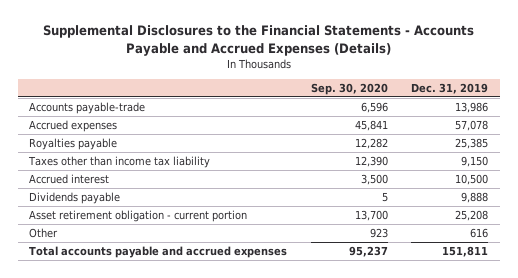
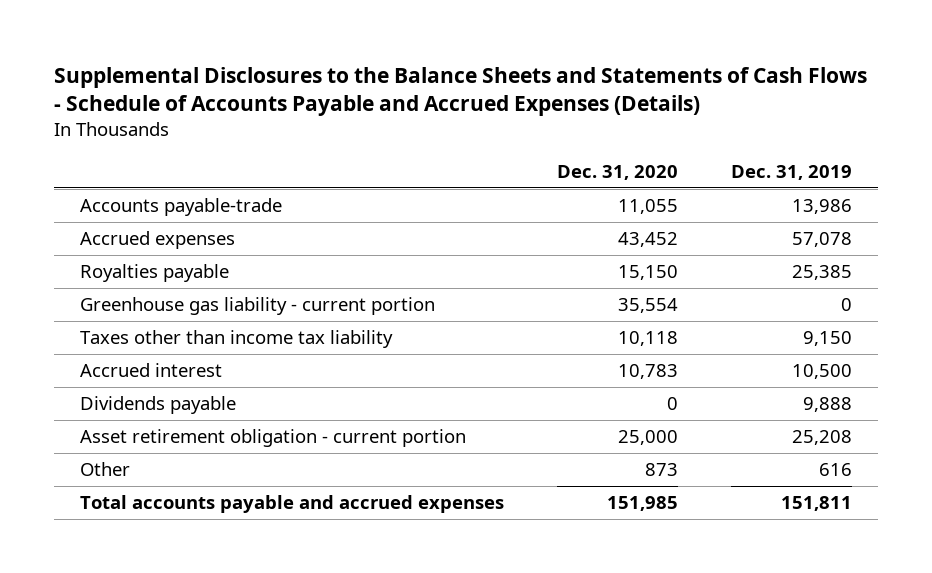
- Supplemental Disclosures to the Financial Statements - Accounts Payable and Accrued Expenses (Details)
+ Supplemental Disclosures to the Balance Sheets and Statements of Cash Flows - Schedule of Accounts Payable and Accrued Expenses (Details)
- | Sep. 30, 2020 | Dec. 31, 2019
+ | Dec. 31, 2020 | Dec. 31, 2019
+ Greenhouse gas liability - current portion | 35,554 | 0

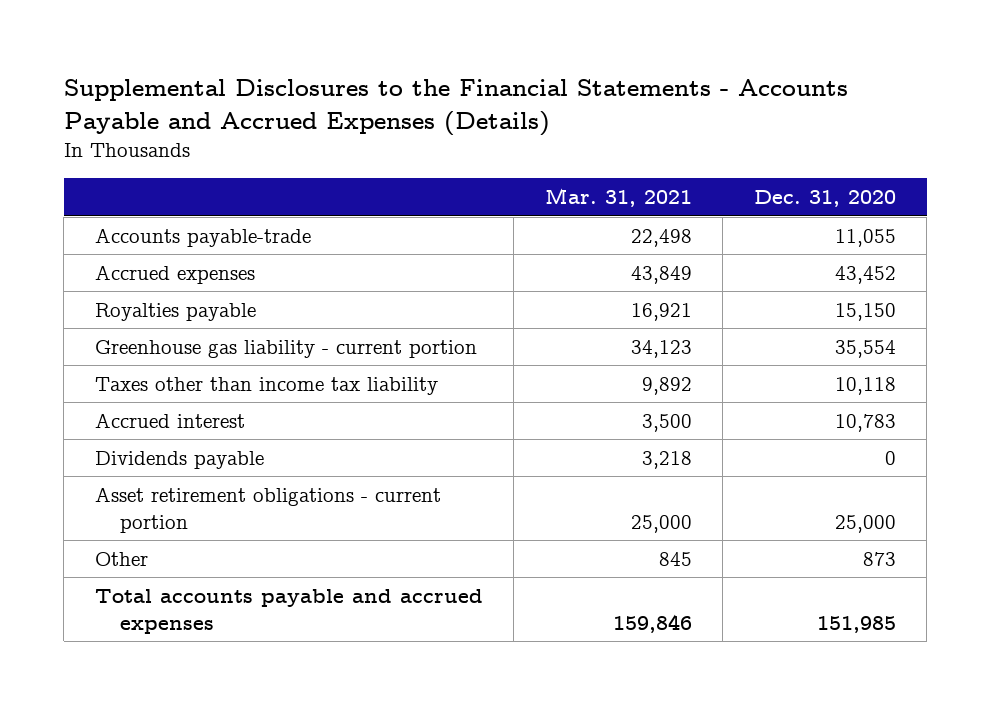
- Supplemental Disclosures to the Balance Sheets and Statements of Cash Flows - Schedule of Accounts Payable and Accrued Expenses (Details)
+ Supplemental Disclosures to the Financial Statements - Accounts Payable and Accrued Expenses (Details)
- | Dec. 31, 2020 | Dec. 31, 2019
+ | Mar. 31, 2021 | Dec. 31, 2020
- Asset retirement obligation - current portion | 25,000 | 25,208
+ Asset retirement obligations - current portion | 25,000 | 25,000

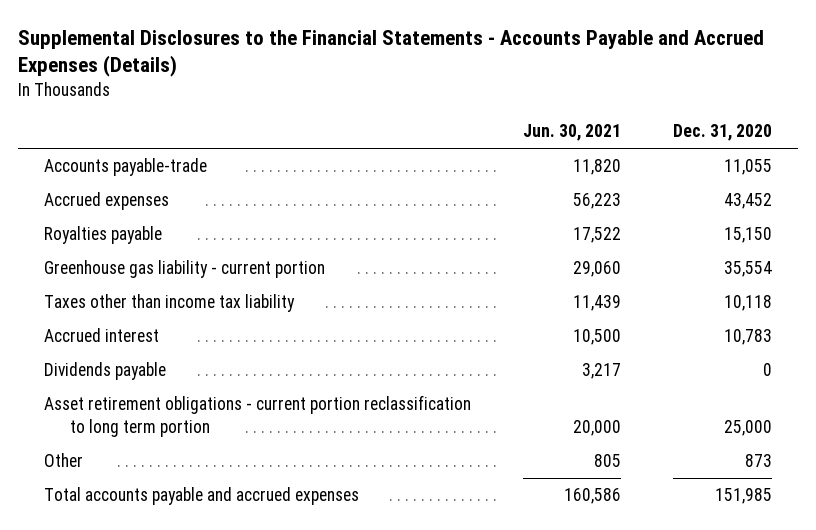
- | Mar. 31, 2021 | Dec. 31, 2020
+ | Jun. 30, 2021 | Dec. 31, 2020
- Asset retirement obligations - current portion | 25,000 | 25,000
+ Asset retirement obligations - current portion reclassification to long term portion | 20,000 | 25,000

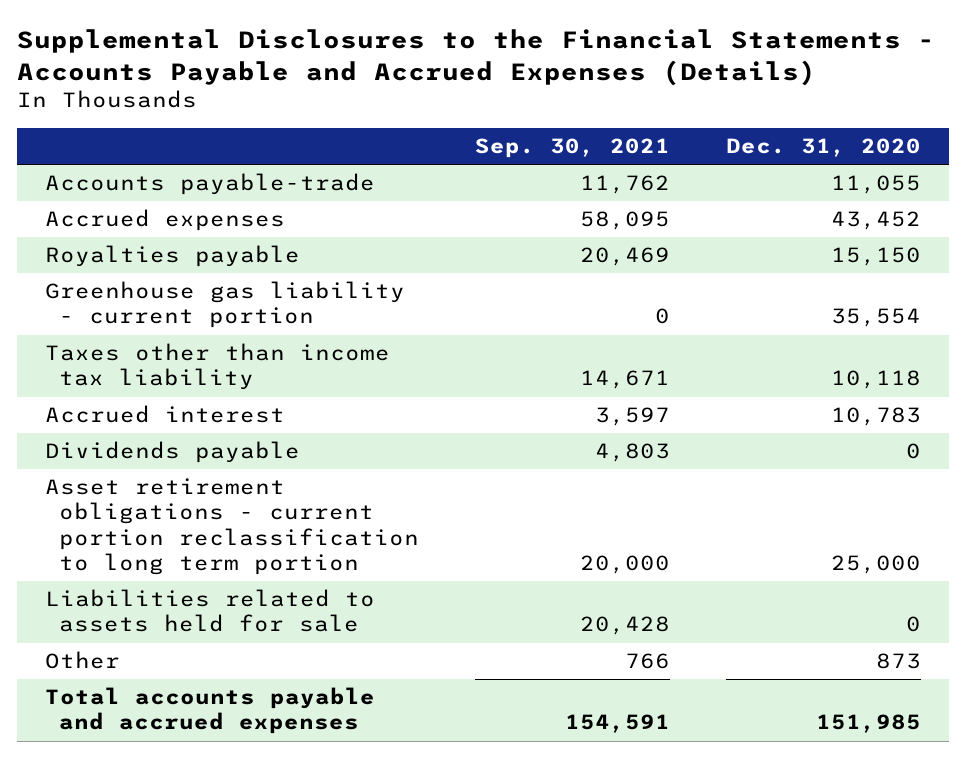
- | Jun. 30, 2021 | Dec. 31, 2020
+ | Sep. 30, 2021 | Dec. 31, 2020
+ Liabilities related to assets held for sale | 20,428 | 0

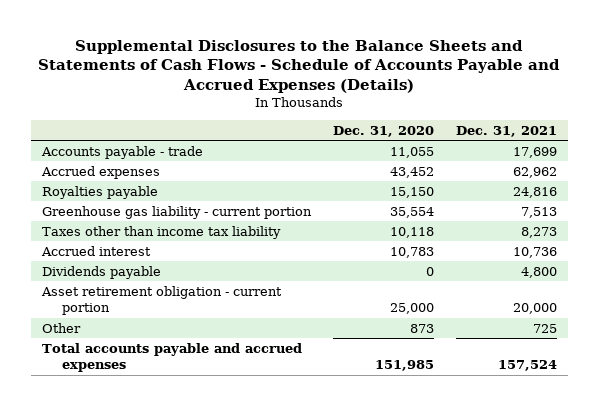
- Supplemental Disclosures to the Financial Statements - Accounts Payable and Accrued Expenses (Details)
+ Supplemental Disclosures to the Balance Sheets and Statements of Cash Flows - Schedule of Accounts Payable and Accrued Expenses (Details)
- | Sep. 30, 2021 | Dec. 31, 2020
+ | Dec. 31, 2020 | Dec. 31, 2021
- Accounts payable-trade | 11,762 | 11,055
+ Accounts payable - trade | 11,055 | 17,699
- Asset retirement obligations - current portion reclassification to long term portion | 20,000 | 25,000
- Liabilities related to assets held for sale | 20,428 | 0
+ Asset retirement obligation - current portion | 25,000 | 20,000

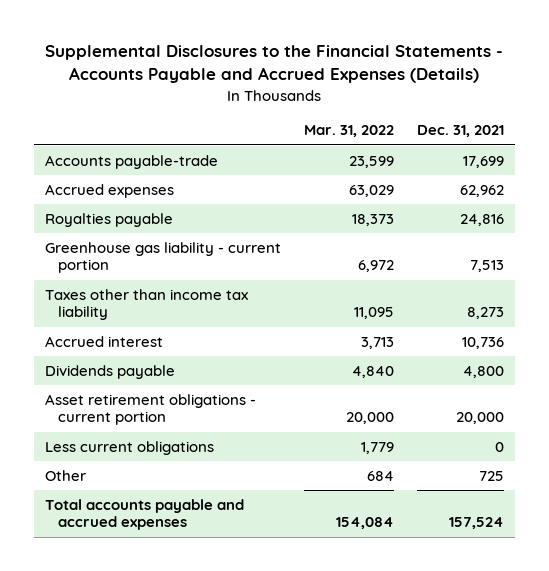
- Supplemental Disclosures to the Balance Sheets and Statements of Cash Flows - Schedule of Accounts Payable and Accrued Expenses (Details)
+ Supplemental Disclosures to the Financial Statements - Accounts Payable and Accrued Expenses (Details)
- | Dec. 31, 2020 | Dec. 31, 2021
+ | Mar. 31, 2022 | Dec. 31, 2021
- Accounts payable - trade | 11,055 | 17,699
+ Accounts payable-trade | 23,599 | 17,699
- Asset retirement obligation - current portion | 25,000 | 20,000
+ Asset retirement obligations - current portion | 20,000 | 20,000
+ Less current obligations | 1,779 | 0

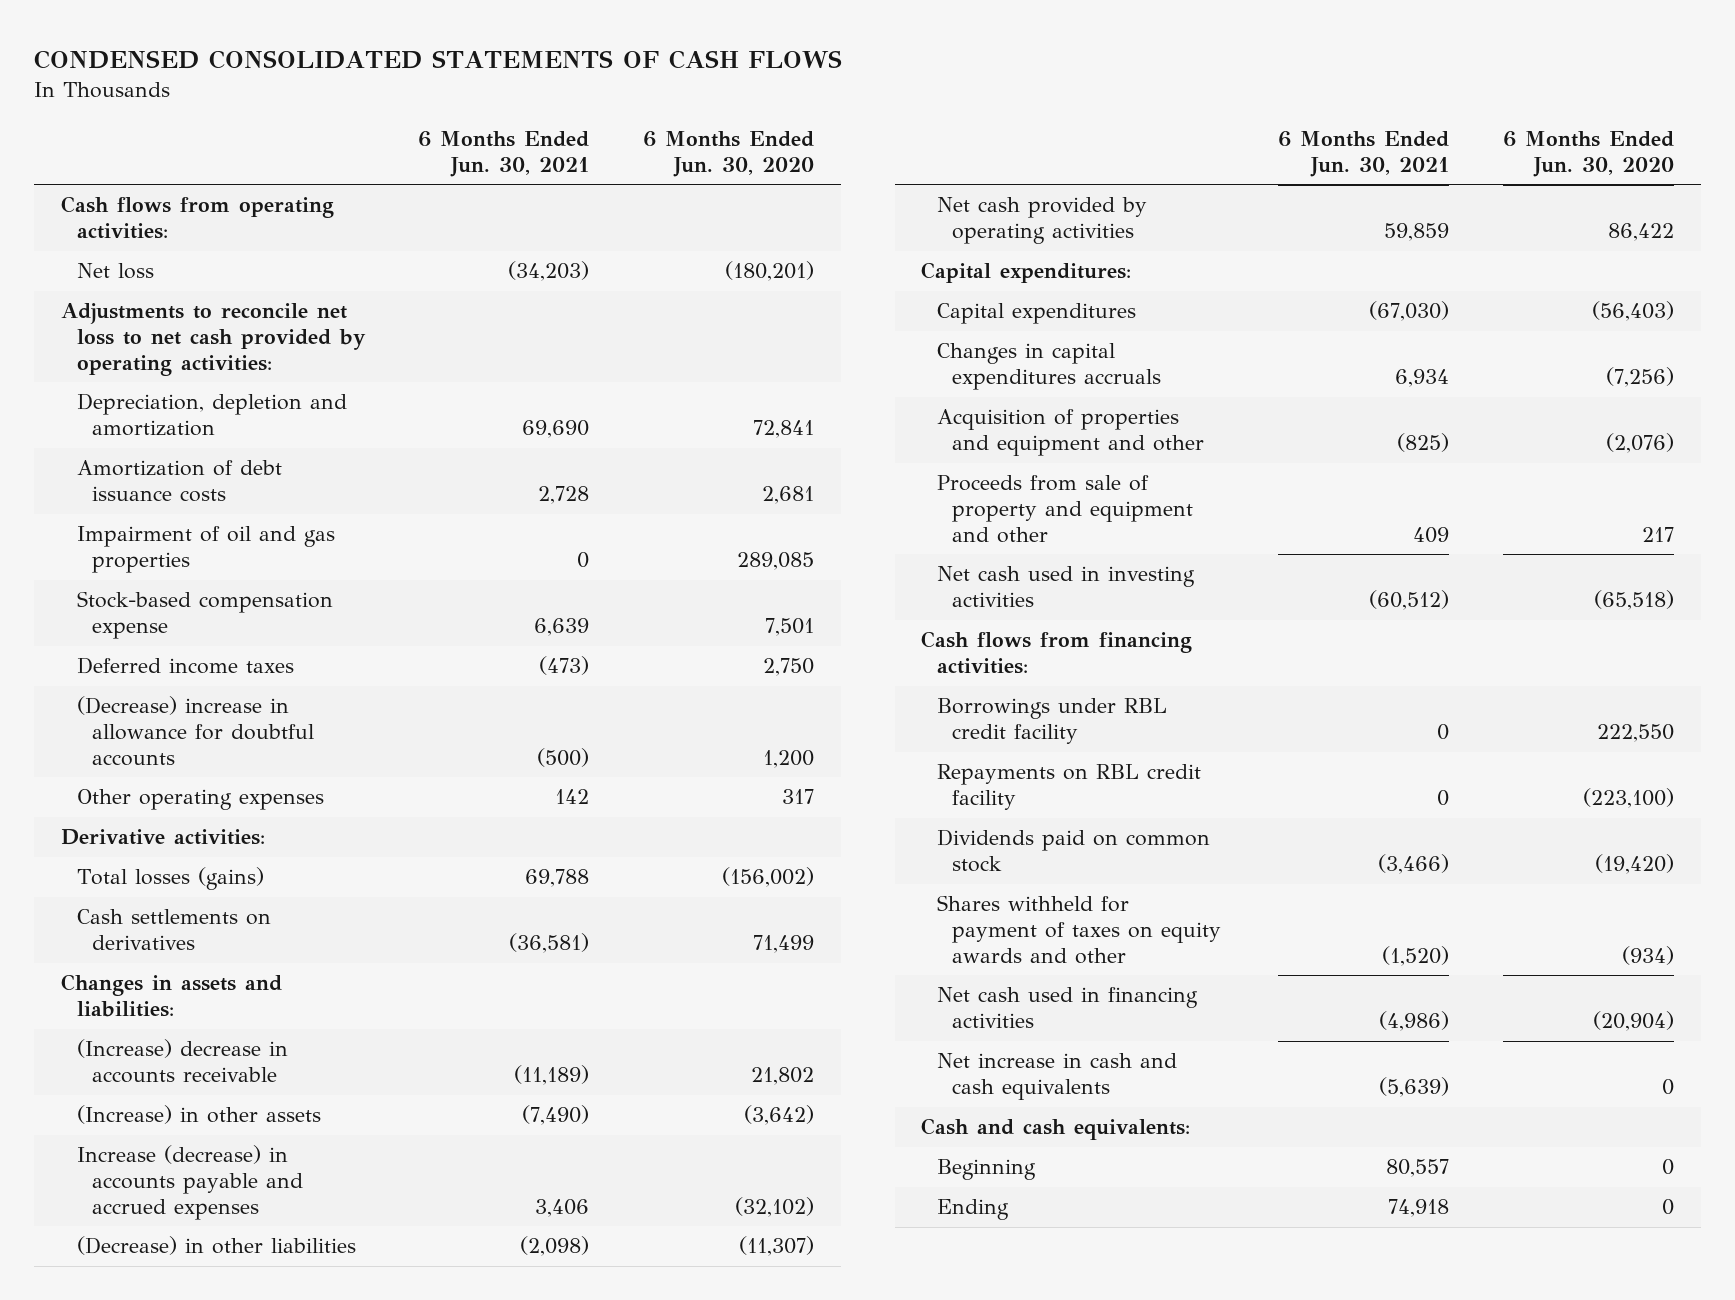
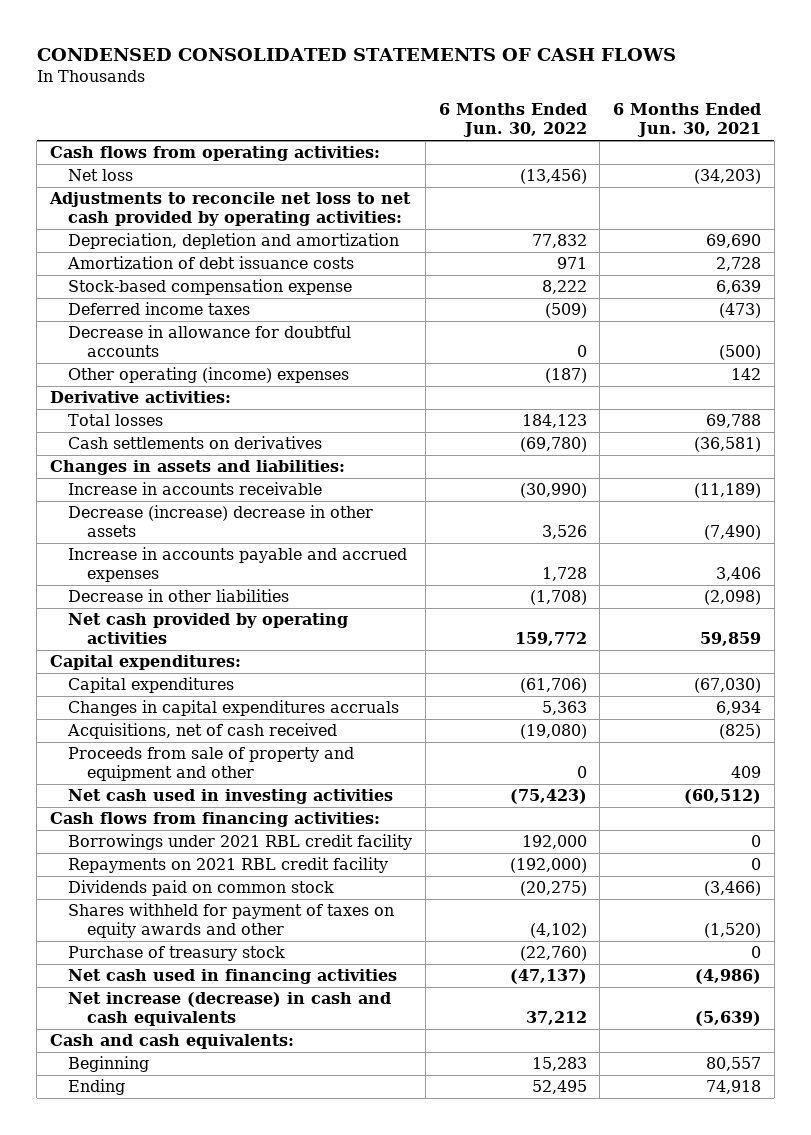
- | 6 Months Ended Jun. 30, 2021 | 6 Months Ended Jun. 30, 2020
+ | 6 Months Ended Jun. 30, 2022 | 6 Months Ended Jun. 30, 2021
- Impairment of oil and gas properties | 0 | 289,085
- (Decrease) increase in allowance for doubtful accounts | (500) | 1,200
- Other operating expenses | 142 | 317
+ Decrease in allowance for doubtful accounts | 0 | (500)
+ Other operating (income) expenses | (187) | 142
- Total losses (gains) | 69,788 | (156,002)
+ Total losses | 184,123 | 69,788
- (Increase) decrease in accounts receivable | (11,189) | 21,802
- (Increase) in other assets | (7,490) | (3,642)
- Increase (decrease) in accounts payable and accrued expenses | 3,406 | (32,102)
- (Decrease) in other liabilities | (2,098) | (11,307)
+ Increase in accounts receivable | (30,990) | (11,189)
+ Decrease (increase) decrease in other assets | 3,526 | (7,490)
+ Increase in accounts payable and accrued expenses | 1,728 | 3,406
+ Decrease in other liabilities | (1,708) | (2,098)
- Acquisition of properties and equipment and other | (825) | (2,076)
+ Acquisitions, net of cash received | (19,080) | (825)
- Borrowings under RBL credit facility | 0 | 222,550
- Repayments on RBL credit facility | 0 | (223,100)
+ Borrowings under 2021 RBL credit facility | 192,000 | 0
+ Repayments on 2021 RBL credit facility | (192,000) | 0
+ Purchase of treasury stock | (22,760) | 0
- Net increase in cash and cash equivalents | (5,639) | 0
+ Net increase (decrease) in cash and cash equivalents | 37,212 | (5,639)

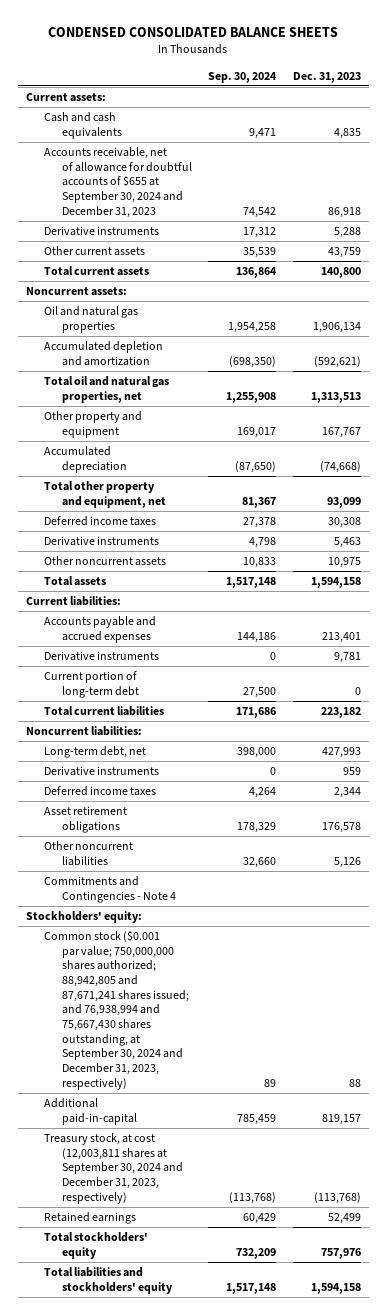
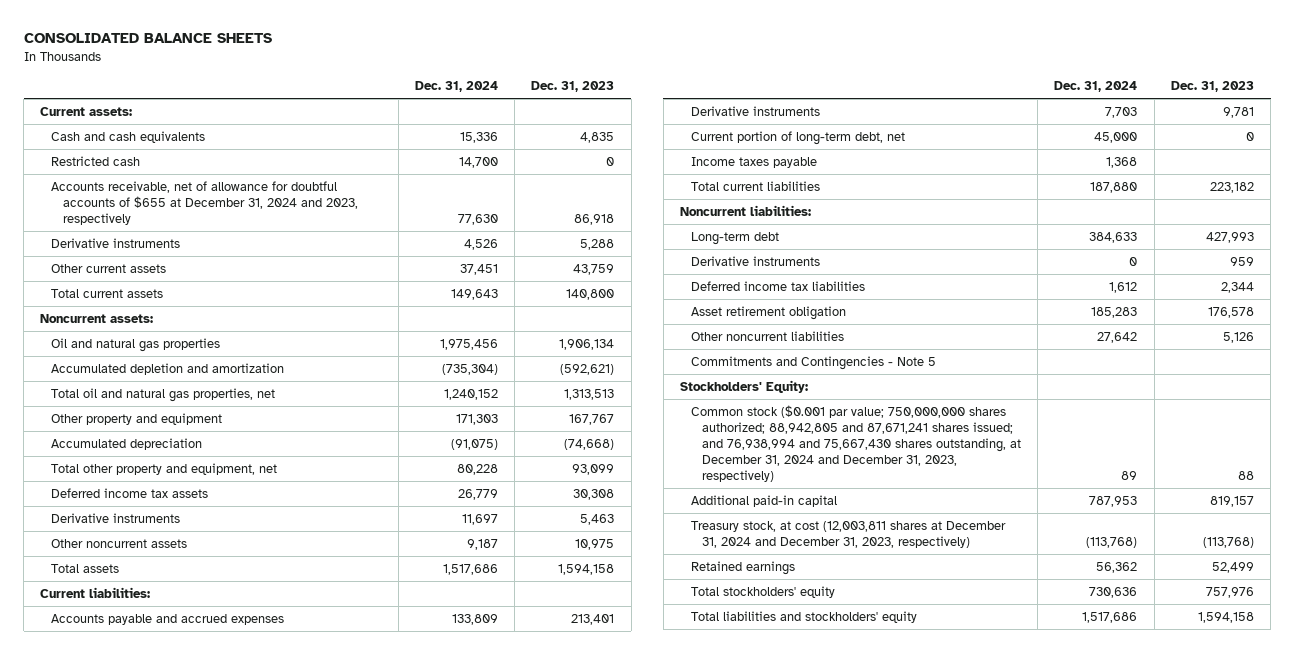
- CONDENSED CONSOLIDATED BALANCE SHEETS
+ CONSOLIDATED BALANCE SHEETS
- | Sep. 30, 2024 | Dec. 31, 2023
+ | Dec. 31, 2024 | Dec. 31, 2023
- Accounts receivable, net of allowance for doubtful accounts of $655 at September 30, 2024 and December 31, 2023 | 74,542 | 86,918
+ Restricted cash | 14,700 | 0
+ Accounts receivable, net of allowance for doubtful accounts of $655 at December 31, 2024 and 2023, respectively | 77,630 | 86,918
- Deferred income taxes | 27,378 | 30,308
+ Deferred income tax assets | 26,779 | 30,308
- Current portion of long-term debt | 27,500 | 0
+ Current portion of long-term debt, net | 45,000 | 0
+ Income taxes payable | 1,368 |
- Long-term debt, net | 398,000 | 427,993
+ Long-term debt | 384,633 | 427,993
- Deferred income taxes | 4,264 | 2,344
- Asset retirement obligations | 178,329 | 176,578
+ Deferred income tax liabilities | 1,612 | 2,344
+ Asset retirement obligation | 185,283 | 176,578
- Commitments and Contingencies - Note 4
- Stockholders' equity:
- Common stock ($0.001 par value; 750,000,000 shares authorized; 88,942,805 and 87,671,241 shares issued; and 76,938,994 and 75,667,430 shares outstanding, at September 30, 2024 and December 31, 2023, respectively) | 89 | 88
- Additional paid-in-capital | 785,459 | 819,157
- Treasury stock, at cost (12,003,811 shares at September 30, 2024 and December 31, 2023, respectively) | (113,768) | (113,768)
+ Commitments and Contingencies - Note 5
+ Stockholders' Equity:
+ Common stock ($0.001 par value; 750,000,000 shares authorized; 88,942,805 and 87,671,241 shares issued; and 76,938,994 and 75,667,430 shares outstanding, at December 31, 2024 and December 31, 2023, respectively) | 89 | 88
+ Additional paid-in capital | 787,953 | 819,157
+ Treasury stock, at cost (12,003,811 shares at December 31, 2024 and December 31, 2023, respectively) | (113,768) | (113,768)

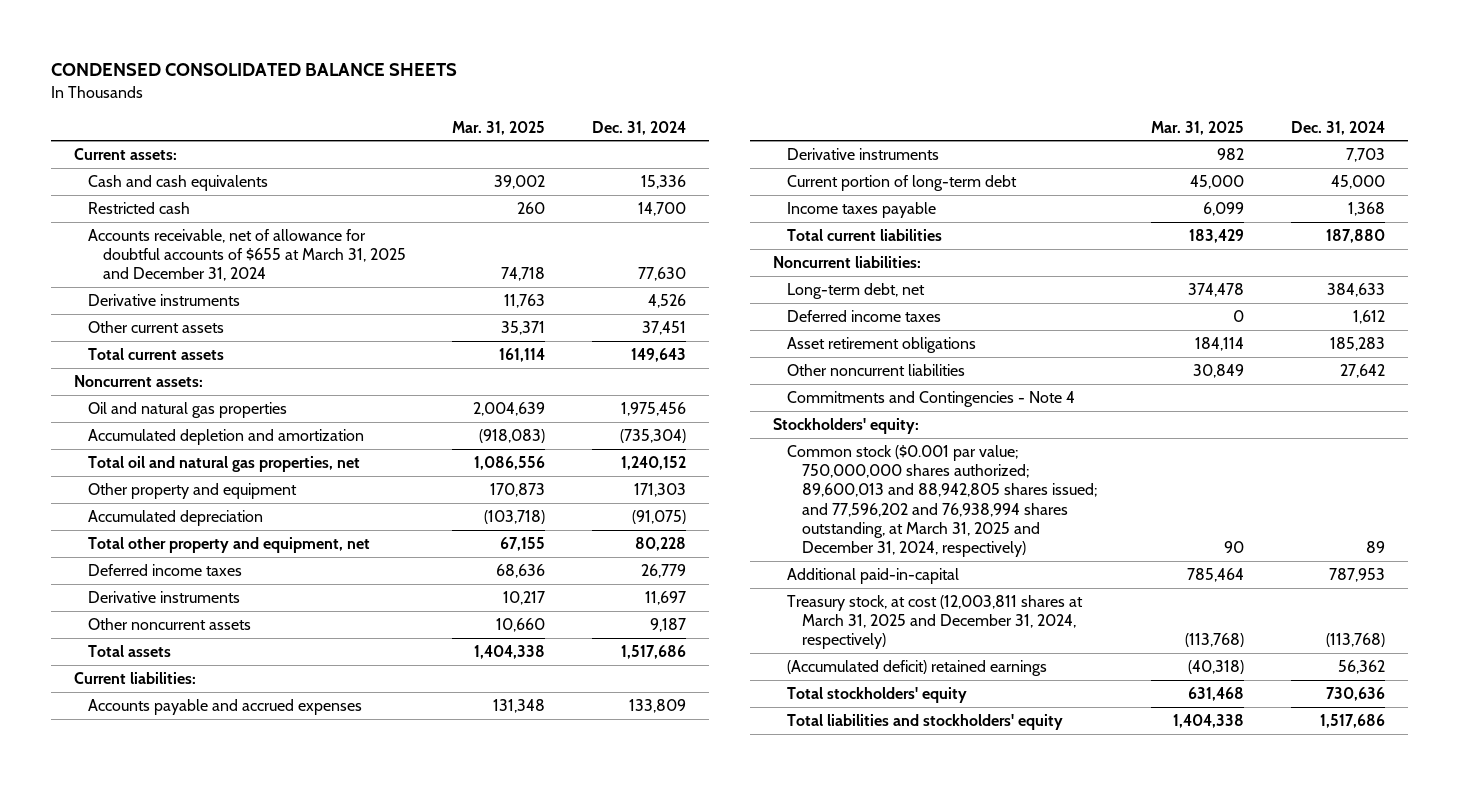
- CONSOLIDATED BALANCE SHEETS
+ CONDENSED CONSOLIDATED BALANCE SHEETS
- | Dec. 31, 2024 | Dec. 31, 2023
+ | Mar. 31, 2025 | Dec. 31, 2024
- Accounts receivable, net of allowance for doubtful accounts of $655 at December 31, 2024 and 2023, respectively | 77,630 | 86,918
+ Accounts receivable, net of allowance for doubtful accounts of $655 at March 31, 2025 and December 31, 2024 | 74,718 | 77,630
- Deferred income tax assets | 26,779 | 30,308
+ Deferred income taxes | 68,636 | 26,779
- Current portion of long-term debt, net | 45,000 | 0
+ Current portion of long-term debt | 45,000 | 45,000
- Long-term debt | 384,633 | 427,993
- Derivative instruments | 0 | 959
- Deferred income tax liabilities | 1,612 | 2,344
- Asset retirement obligation | 185,283 | 176,578
+ Long-term debt, net | 374,478 | 384,633
+ Deferred income taxes | 0 | 1,612
+ Asset retirement obligations | 184,114 | 185,283
- Commitments and Contingencies - Note 5
- Stockholders' Equity:
- Common stock ($0.001 par value; 750,000,000 shares authorized; 88,942,805 and 87,671,241 shares issued; and 76,938,994 and 75,667,430 shares outstanding, at December 31, 2024 and December 31, 2023, respectively) | 89 | 88
- Additional paid-in capital | 787,953 | 819,157
- Treasury stock, at cost (12,003,811 shares at December 31, 2024 and December 31, 2023, respectively) | (113,768) | (113,768)
- Retained earnings | 56,362 | 52,499
+ Commitments and Contingencies - Note 4
+ Stockholders' equity:
+ Common stock ($0.001 par value; 750,000,000 shares authorized; 89,600,013 and 88,942,805 shares issued; and 77,596,202 and 76,938,994 shares outstanding, at March 31, 2025 and December 31, 2024, respectively) | 90 | 89
+ Additional paid-in-capital | 785,464 | 787,953
+ Treasury stock, at cost (12,003,811 shares at March 31, 2025 and December 31, 2024, respectively) | (113,768) | (113,768)
+ (Accumulated deficit) retained earnings | (40,318) | 56,362

